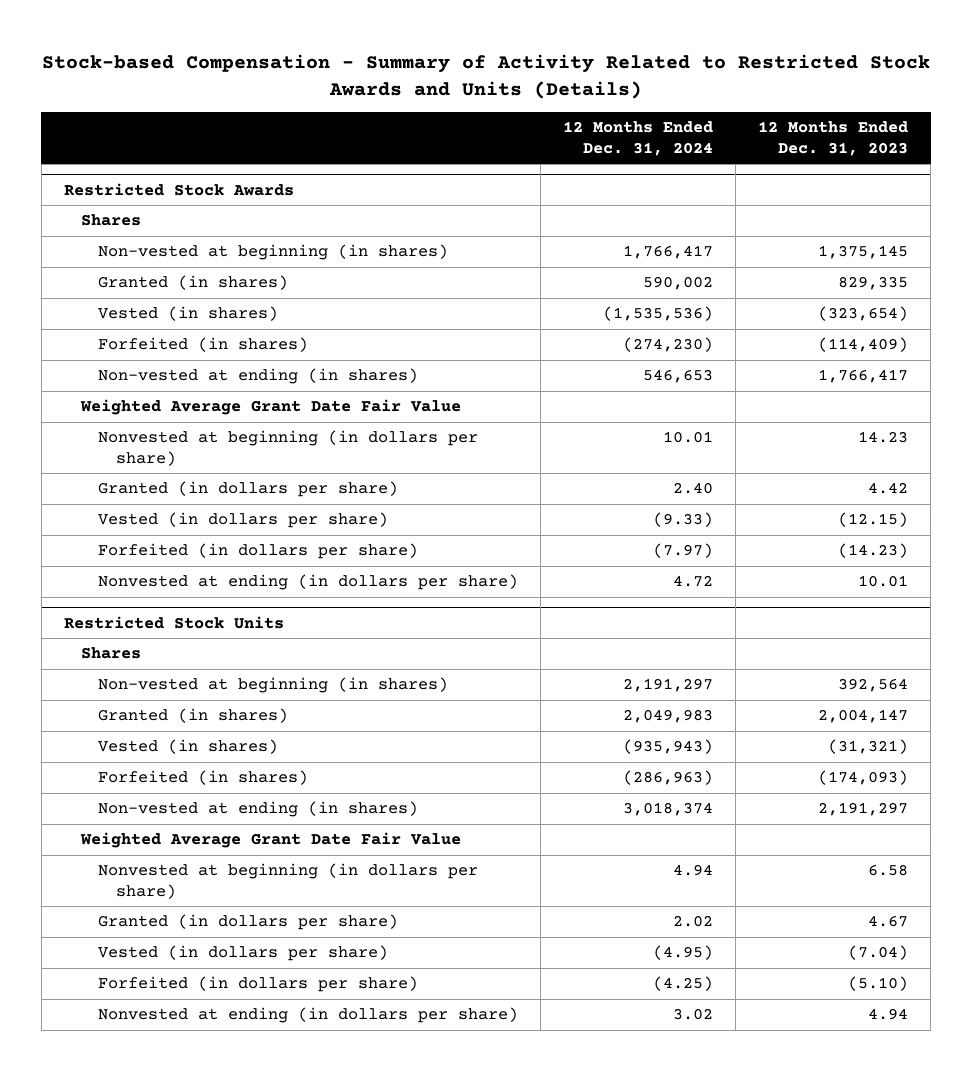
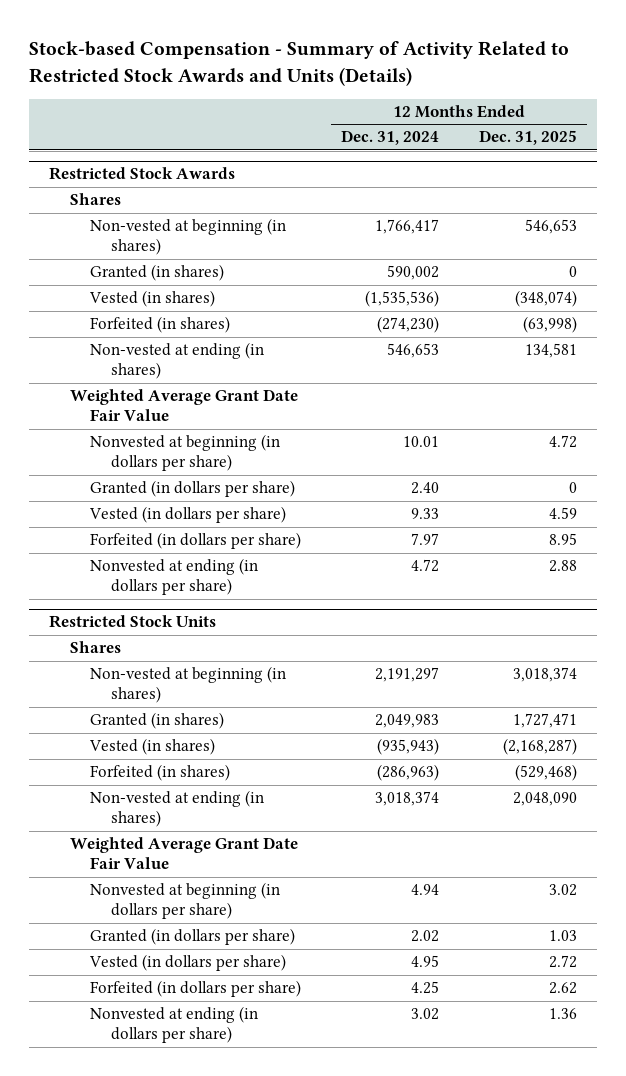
- | 12 Months Ended Dec. 31, 2024 | 12 Months Ended Dec. 31, 2023
+ | 12 Months Ended Dec. 31, 2024 | 12 Months Ended Dec. 31, 2025
@ Restricted Stock Awards
- Vested (in dollars per share) | (9.33) | (12.15)
- Forfeited (in dollars per share) | (7.97) | (14.23)
+ Vested (in dollars per share) | 9.33 | 4.59
+ Forfeited (in dollars per share) | 7.97 | 8.95
@ Restricted Stock Units
- Vested (in dollars per share) | (4.95) | (7.04)
- Forfeited (in dollars per share) | (4.25) | (5.10)
+ Vested (in dollars per share) | 4.95 | 2.72
+ Forfeited (in dollars per share) | 4.25 | 2.62

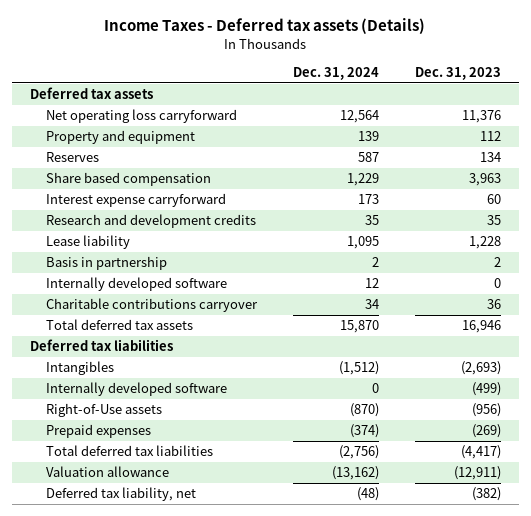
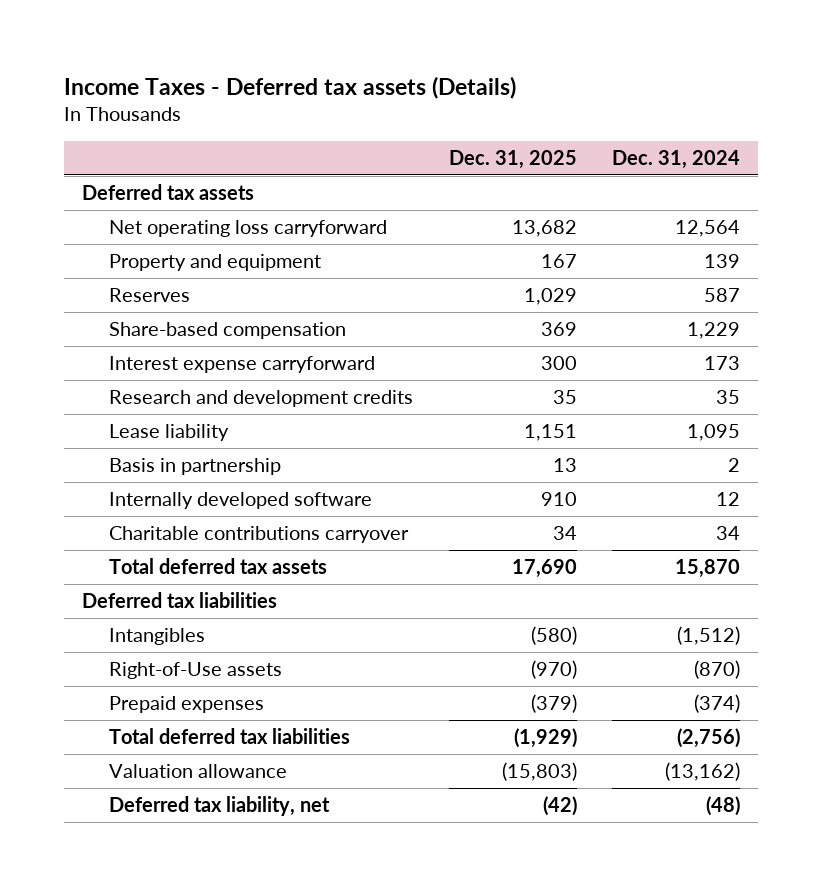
- | Dec. 31, 2024 | Dec. 31, 2023
+ | Dec. 31, 2025 | Dec. 31, 2024
- Share based compensation | 1,229 | 3,963
+ Share-based compensation | 369 | 1,229
- Internally developed software | 0 | (499)

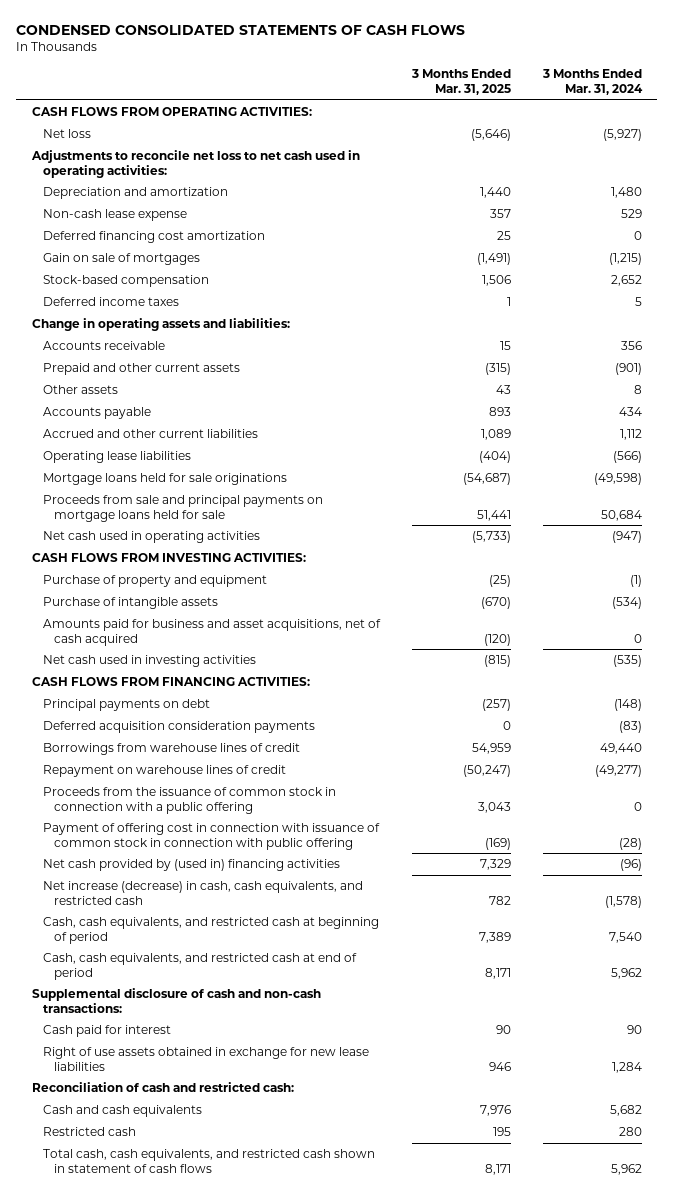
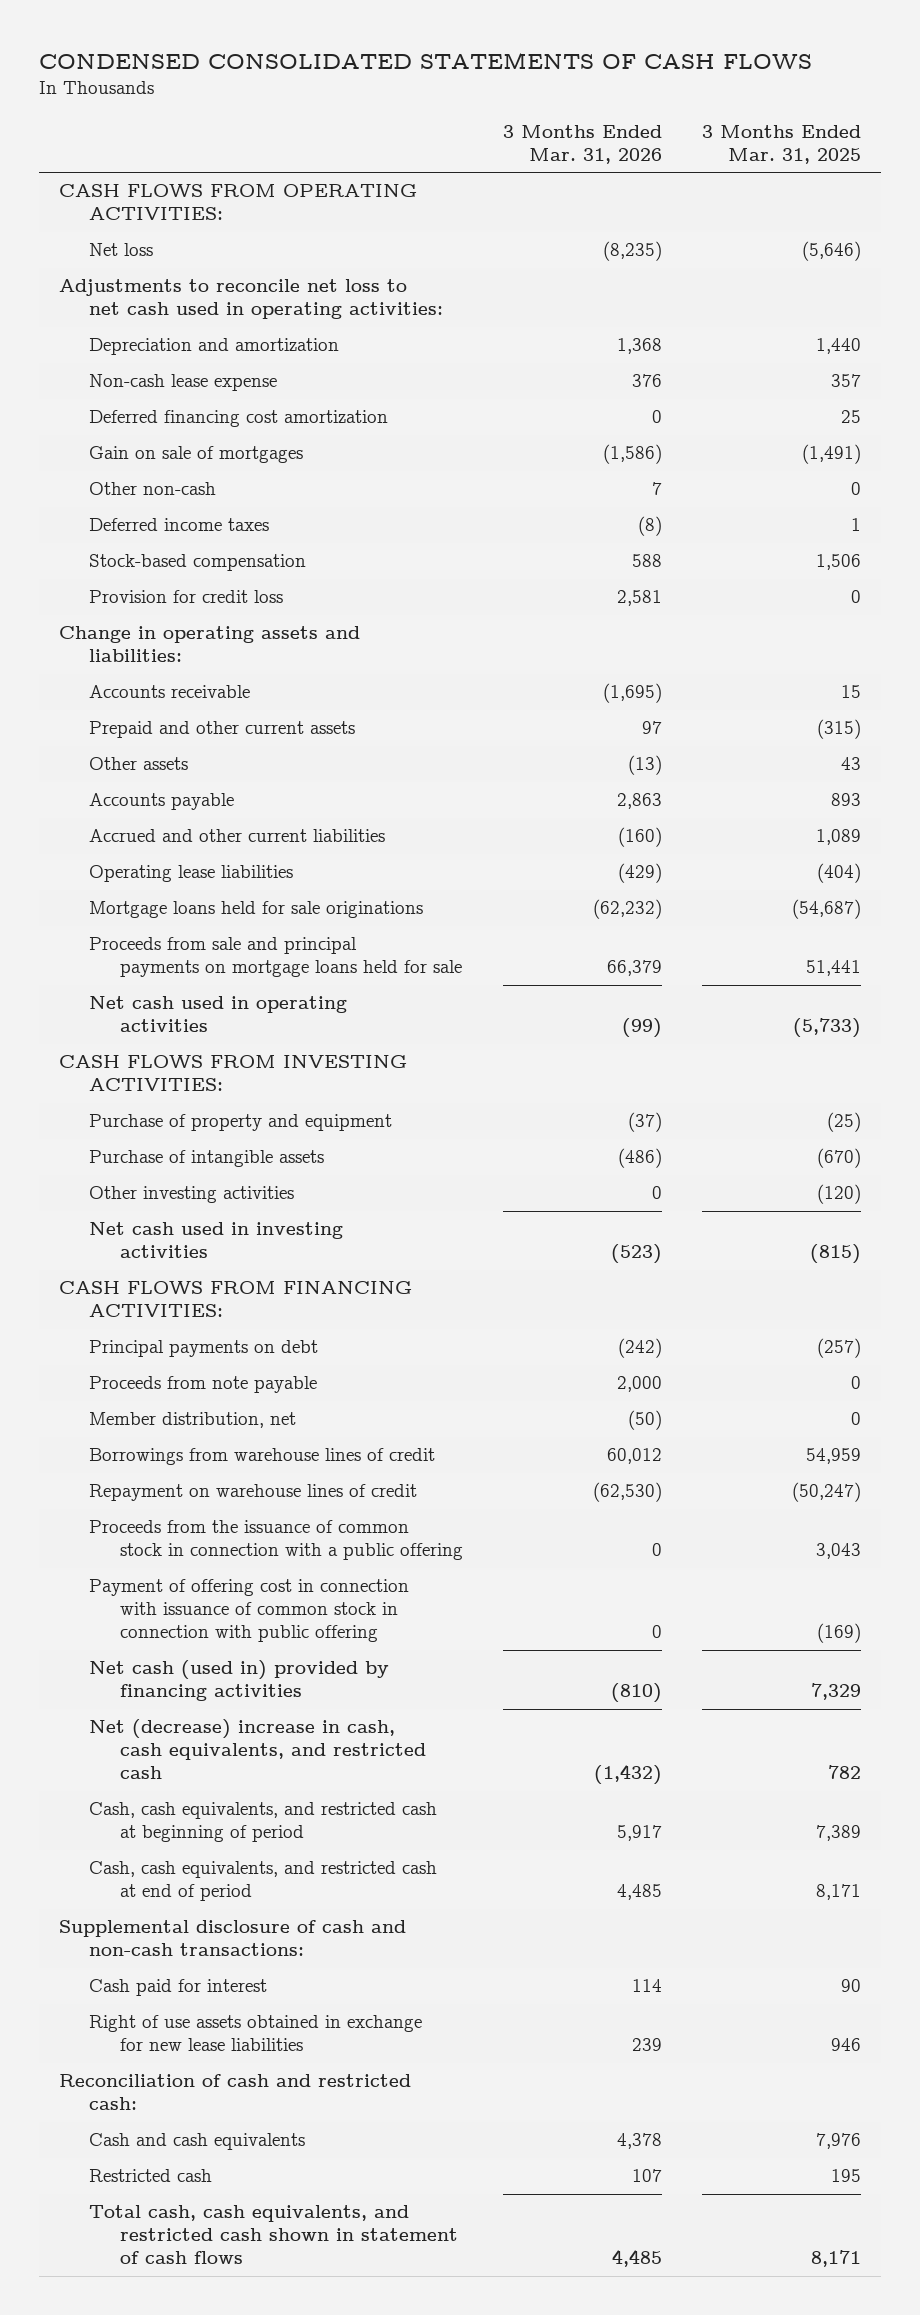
- | 3 Months Ended Mar. 31, 2025 | 3 Months Ended Mar. 31, 2024
+ | 3 Months Ended Mar. 31, 2026 | 3 Months Ended Mar. 31, 2025
+ Other non-cash | 7 | 0
moved down: Stock-based compensation | 588 | 1,506
+ Provision for credit loss | 2,581 | 0
- Amounts paid for business and asset acquisitions, net of cash acquired | (120) | 0
+ Other investing activities | 0 | (120)
- Deferred acquisition consideration payments | 0 | (83)
+ Proceeds from note payable | 2,000 | 0
+ Member distribution, net | (50) | 0
- Net cash provided by (used in) financing activities | 7,329 | (96)
- Net increase (decrease) in cash, cash equivalents, and restricted cash | 782 | (1,578)
+ Net cash (used in) provided by financing activities | (810) | 7,329
+ Net (decrease) increase in cash, cash equivalents, and restricted cash | (1,432) | 782

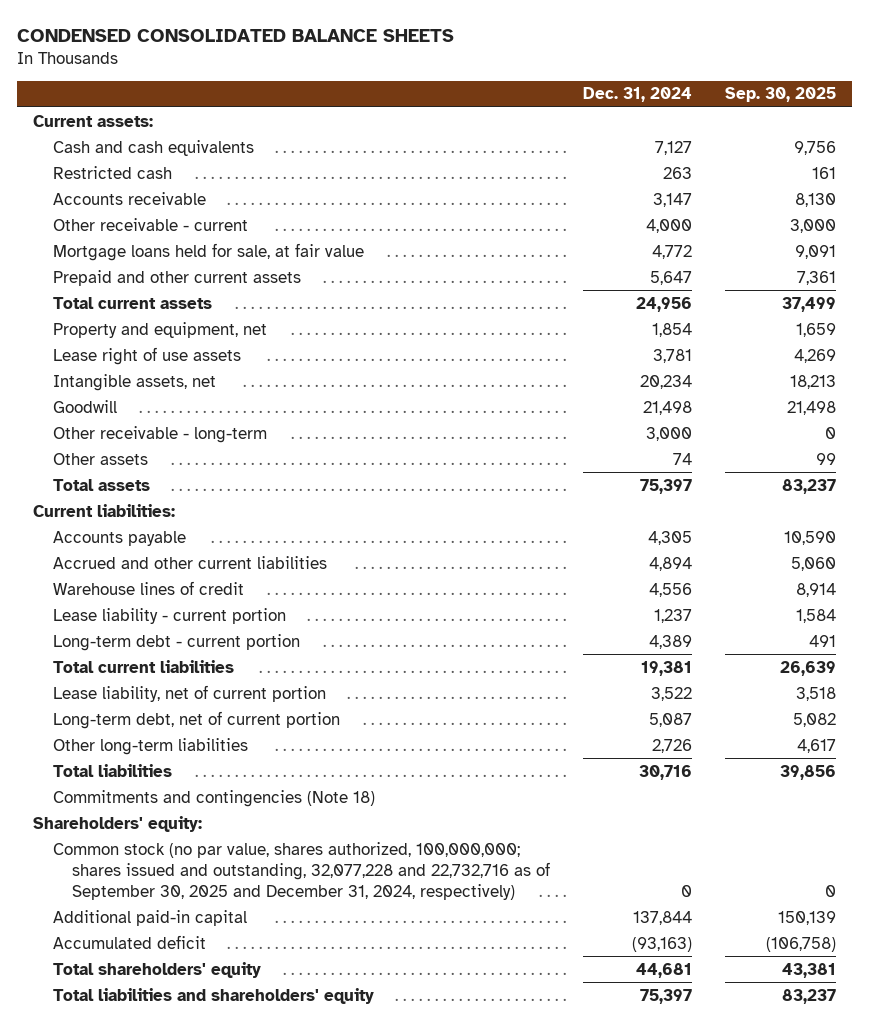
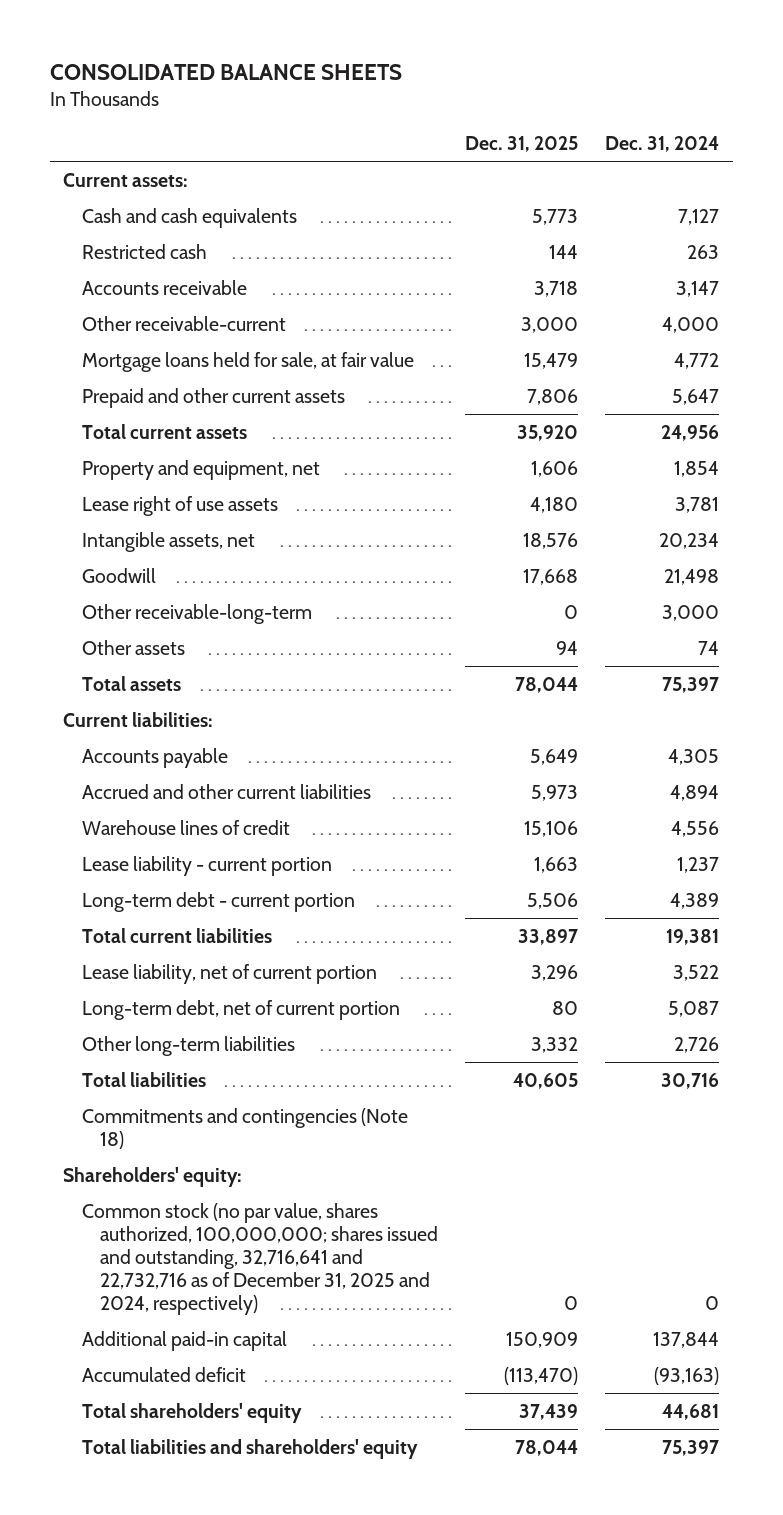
- CONDENSED CONSOLIDATED BALANCE SHEETS
+ CONSOLIDATED BALANCE SHEETS
- | Dec. 31, 2024 | Sep. 30, 2025
+ | Dec. 31, 2025 | Dec. 31, 2024
- Other receivable - current | 4,000 | 3,000
+ Other receivable-current | 3,000 | 4,000
- Other receivable - long-term | 3,000 | 0
+ Other receivable-long-term | 0 | 3,000
- Common stock (no par value, shares authorized, 100,000,000; shares issued and outstanding, 32,077,228 and 22,732,716 as of September 30, 2025 and December 31, 2024, respectively) | 0 | 0
+ Common stock (no par value, shares authorized, 100,000,000; shares issued and outstanding, 32,716,641 and 22,732,716 as of December 31, 2025 and 2024, respectively) | 0 | 0

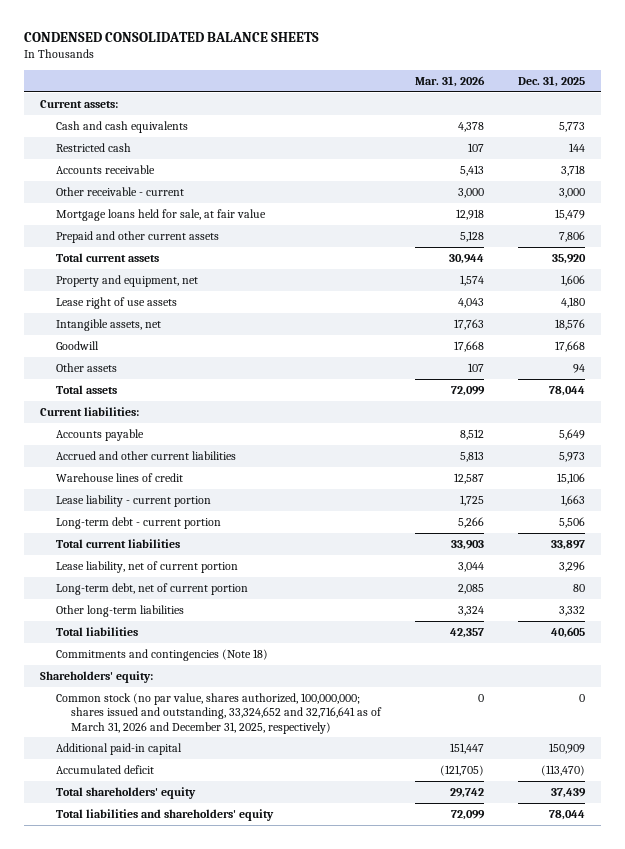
- CONSOLIDATED BALANCE SHEETS
+ CONDENSED CONSOLIDATED BALANCE SHEETS
- | Dec. 31, 2025 | Dec. 31, 2024
+ | Mar. 31, 2026 | Dec. 31, 2025
- Other receivable-current | 3,000 | 4,000
+ Other receivable - current | 3,000 | 3,000
- Other receivable-long-term | 0 | 3,000
- Common stock (no par value, shares authorized, 100,000,000; shares issued and outstanding, 32,716,641 and 22,732,716 as of December 31, 2025 and 2024, respectively) | 0 | 0
+ Common stock (no par value, shares authorized, 100,000,000; shares issued and outstanding, 33,324,652 and 32,716,641 as of March 31, 2026 and December 31, 2025, respectively) | 0 | 0

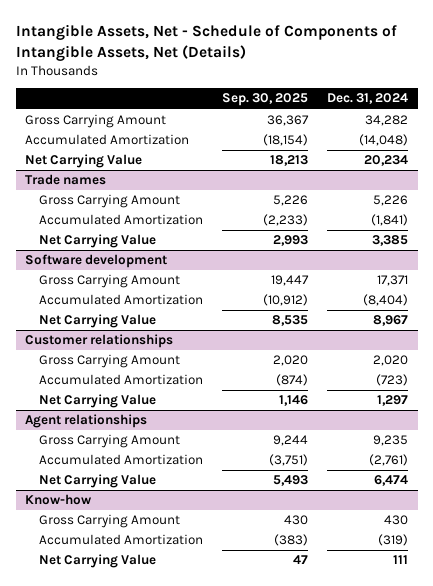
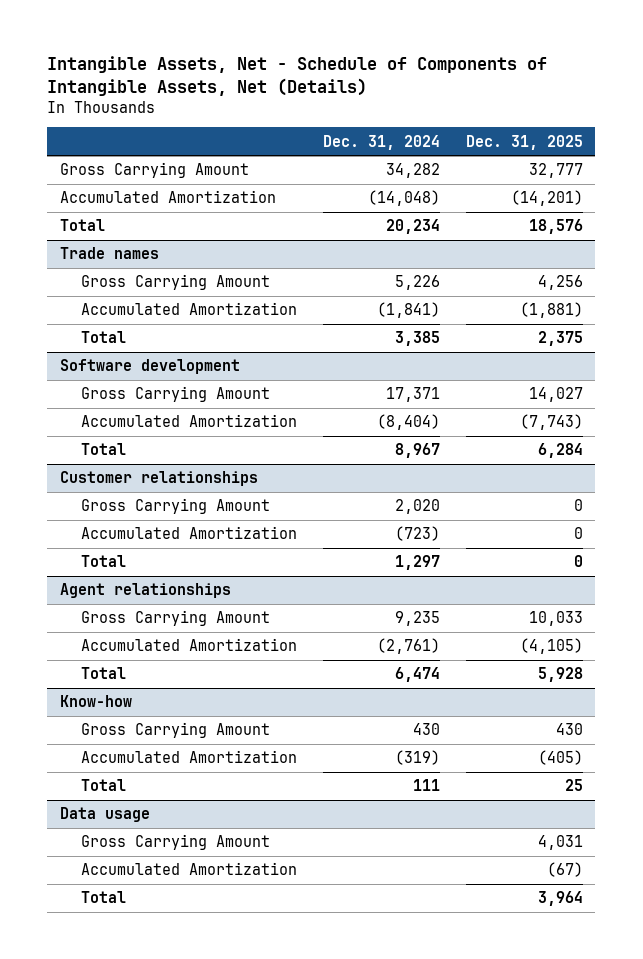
- | Sep. 30, 2025 | Dec. 31, 2024
+ | Dec. 31, 2024 | Dec. 31, 2025
- Net Carrying Value | 18,213 | 20,234
+ Total | 20,234 | 18,576
@ Trade names
- Net Carrying Value | 2,993 | 3,385
+ Total | 3,385 | 2,375
@ Software development
- Net Carrying Value | 8,535 | 8,967
+ Total | 8,967 | 6,284
@ Customer relationships
- Net Carrying Value | 1,146 | 1,297
+ Total | 1,297 | 0
@ Agent relationships
- Net Carrying Value | 5,493 | 6,474
+ Total | 6,474 | 5,928
@ Know-how
- Net Carrying Value | 47 | 111
+ Total | 111 | 25
+ Data usage
+ Gross Carrying Amount | | 4,031
+ Accumulated Amortization | | (67)
+ Total | | 3,964

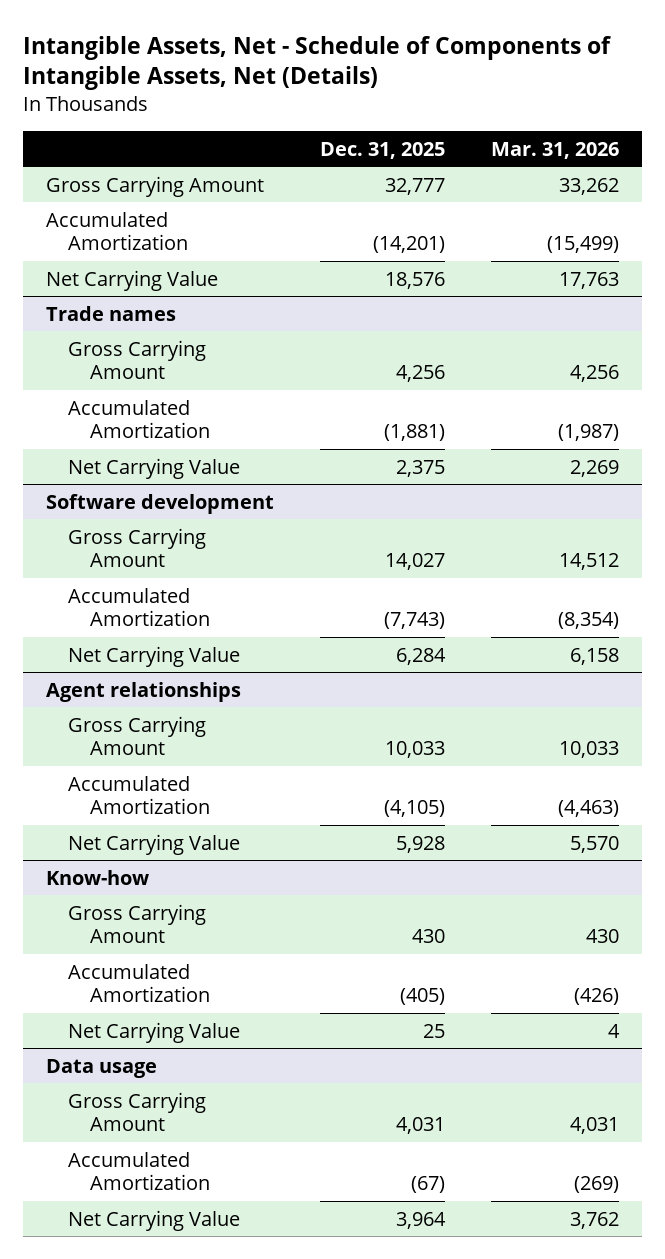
- | Dec. 31, 2024 | Dec. 31, 2025
+ | Dec. 31, 2025 | Mar. 31, 2026
- Total | 20,234 | 18,576
+ Net Carrying Value | 18,576 | 17,763
@ Trade names
- Total | 3,385 | 2,375
+ Net Carrying Value | 2,375 | 2,269
@ Software development
- Total | 8,967 | 6,284
- Customer relationships
- Gross Carrying Amount | 2,020 | 0
- Accumulated Amortization | (723) | 0
- Total | 1,297 | 0
@ Software development
+ Net Carrying Value | 6,284 | 6,158
@ Agent relationships
- Total | 6,474 | 5,928
+ Net Carrying Value | 5,928 | 5,570
@ Know-how
- Total | 111 | 25
+ Net Carrying Value | 25 | 4
@ Data usage
- Total | | 3,964
+ Net Carrying Value | 3,964 | 3,762

